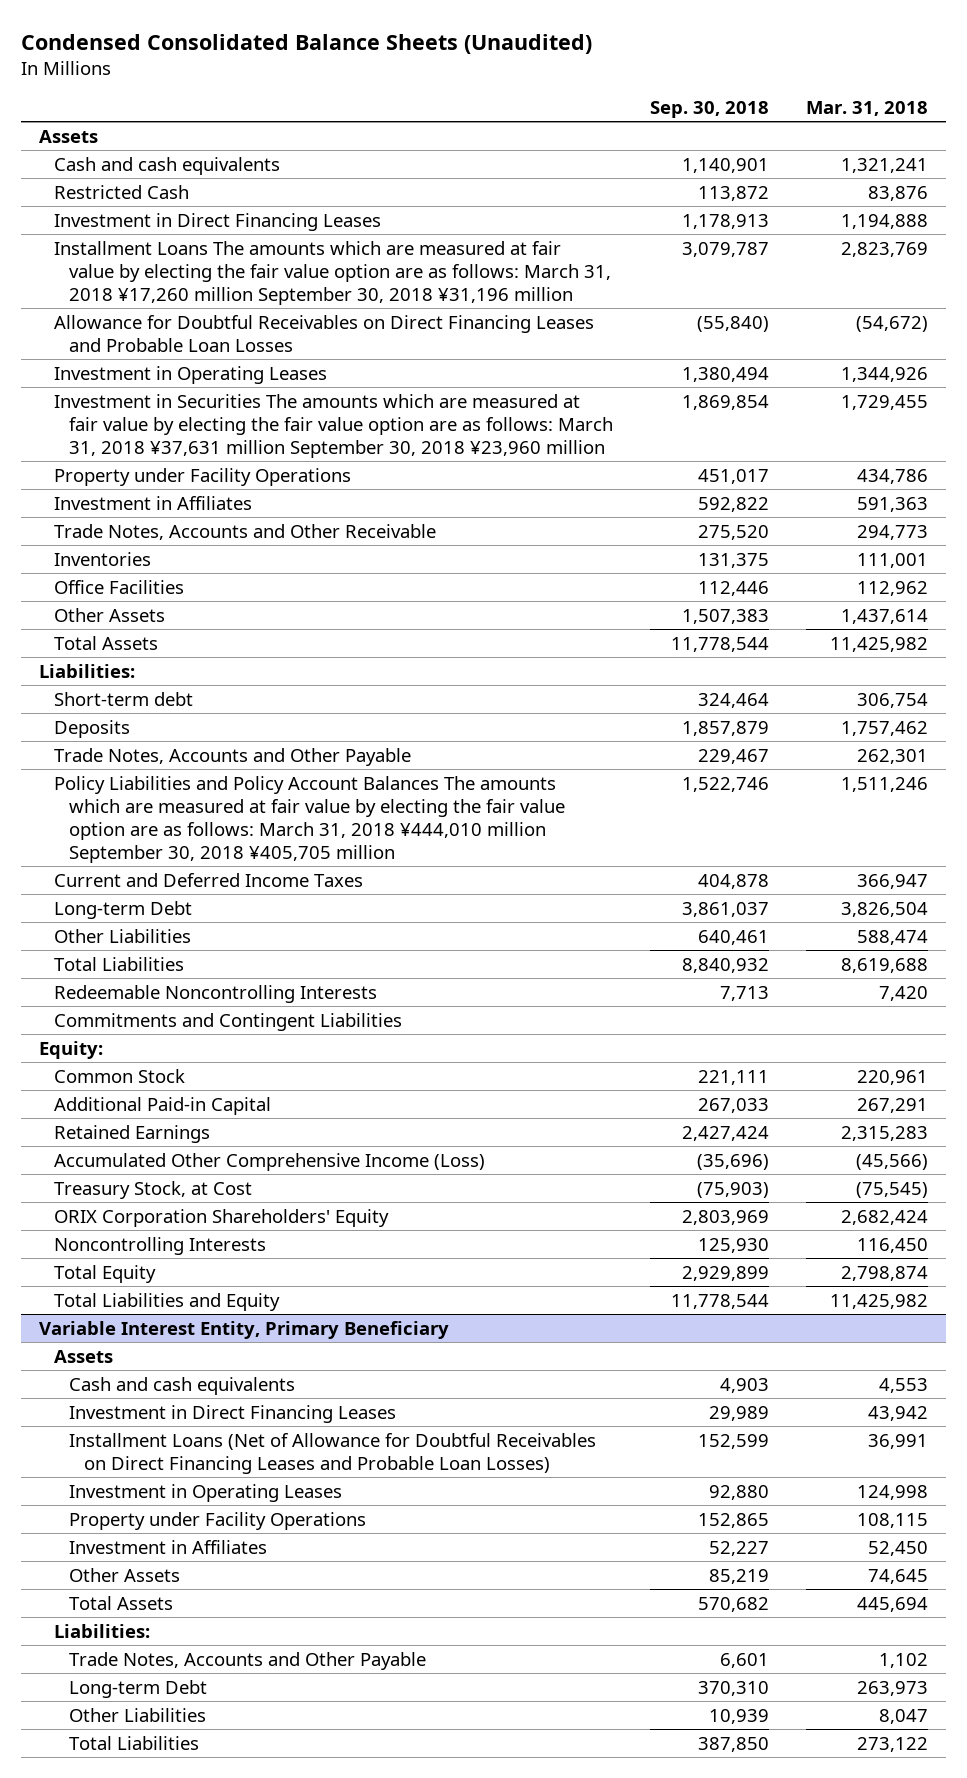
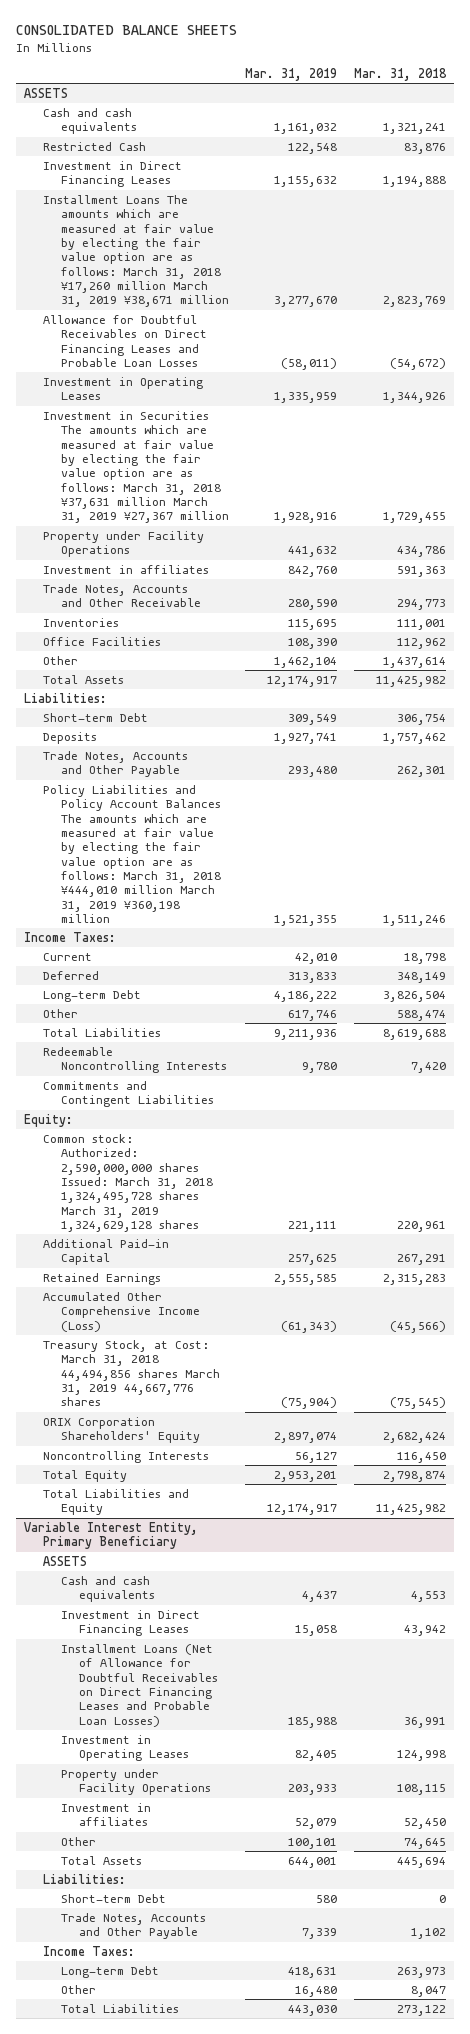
- Condensed Consolidated Balance Sheets (Unaudited)
+ CONSOLIDATED BALANCE SHEETS
- | Sep. 30, 2018 | Mar. 31, 2018
+ | Mar. 31, 2019 | Mar. 31, 2018
- Assets
+ ASSETS
- Installment Loans The amounts which are measured at fair value by electing the fair value option are as follows: March 31, 2018 ¥17,260 million September 30, 2018 ¥31,196 million | 3,079,787 | 2,823,769
+ Installment Loans The amounts which are measured at fair value by electing the fair value option are as follows: March 31, 2018 ¥17,260 million March 31, 2019 ¥38,671 million | 3,277,670 | 2,823,769
- Investment in Securities The amounts which are measured at fair value by electing the fair value option are as follows: March 31, 2018 ¥37,631 million September 30, 2018 ¥23,960 million | 1,869,854 | 1,729,455
+ Investment in Securities The amounts which are measured at fair value by electing the fair value option are as follows: March 31, 2018 ¥37,631 million March 31, 2019 ¥27,367 million | 1,928,916 | 1,729,455
- Investment in Affiliates | 592,822 | 591,363
+ Investment in affiliates | 842,760 | 591,363
- Other Assets | 1,507,383 | 1,437,614
+ Other | 1,462,104 | 1,437,614
- Short-term debt | 324,464 | 306,754
+ Short-term Debt | 309,549 | 306,754
- Policy Liabilities and Policy Account Balances The amounts which are measured at fair value by electing the fair value option are as follows: March 31, 2018 ¥444,010 million September 30, 2018 ¥405,705 million | 1,522,746 | 1,511,246
- Current and Deferred Income Taxes | 404,878 | 366,947
+ Policy Liabilities and Policy Account Balances The amounts which are measured at fair value by electing the fair value option are as follows: March 31, 2018 ¥444,010 million March 31, 2019 ¥360,198 million | 1,521,355 | 1,511,246
+ Income Taxes:
+ Current | 42,010 | 18,798
+ Deferred | 313,833 | 348,149
- Other Liabilities | 640,461 | 588,474
+ Other | 617,746 | 588,474
- Common Stock | 221,111 | 220,961
+ Common stock: Authorized: 2,590,000,000 shares Issued: March 31, 2018 1,324,495,728 shares March 31, 2019 1,324,629,128 shares | 221,111 | 220,961
- Treasury Stock, at Cost | (75,903) | (75,545)
+ Treasury Stock, at Cost: March 31, 2018 44,494,856 shares March 31, 2019 44,667,776 shares | (75,904) | (75,545)
@ Variable Interest Entity, Primary Beneficiary
- Assets
+ ASSETS
- Investment in Affiliates | 52,227 | 52,450
- Other Assets | 85,219 | 74,645
+ Investment in affiliates | 52,079 | 52,450
+ Other | 100,101 | 74,645
+ Short-term Debt | 580 | 0
+ Income Taxes:
- Other Liabilities | 10,939 | 8,047
+ Other | 16,480 | 8,047

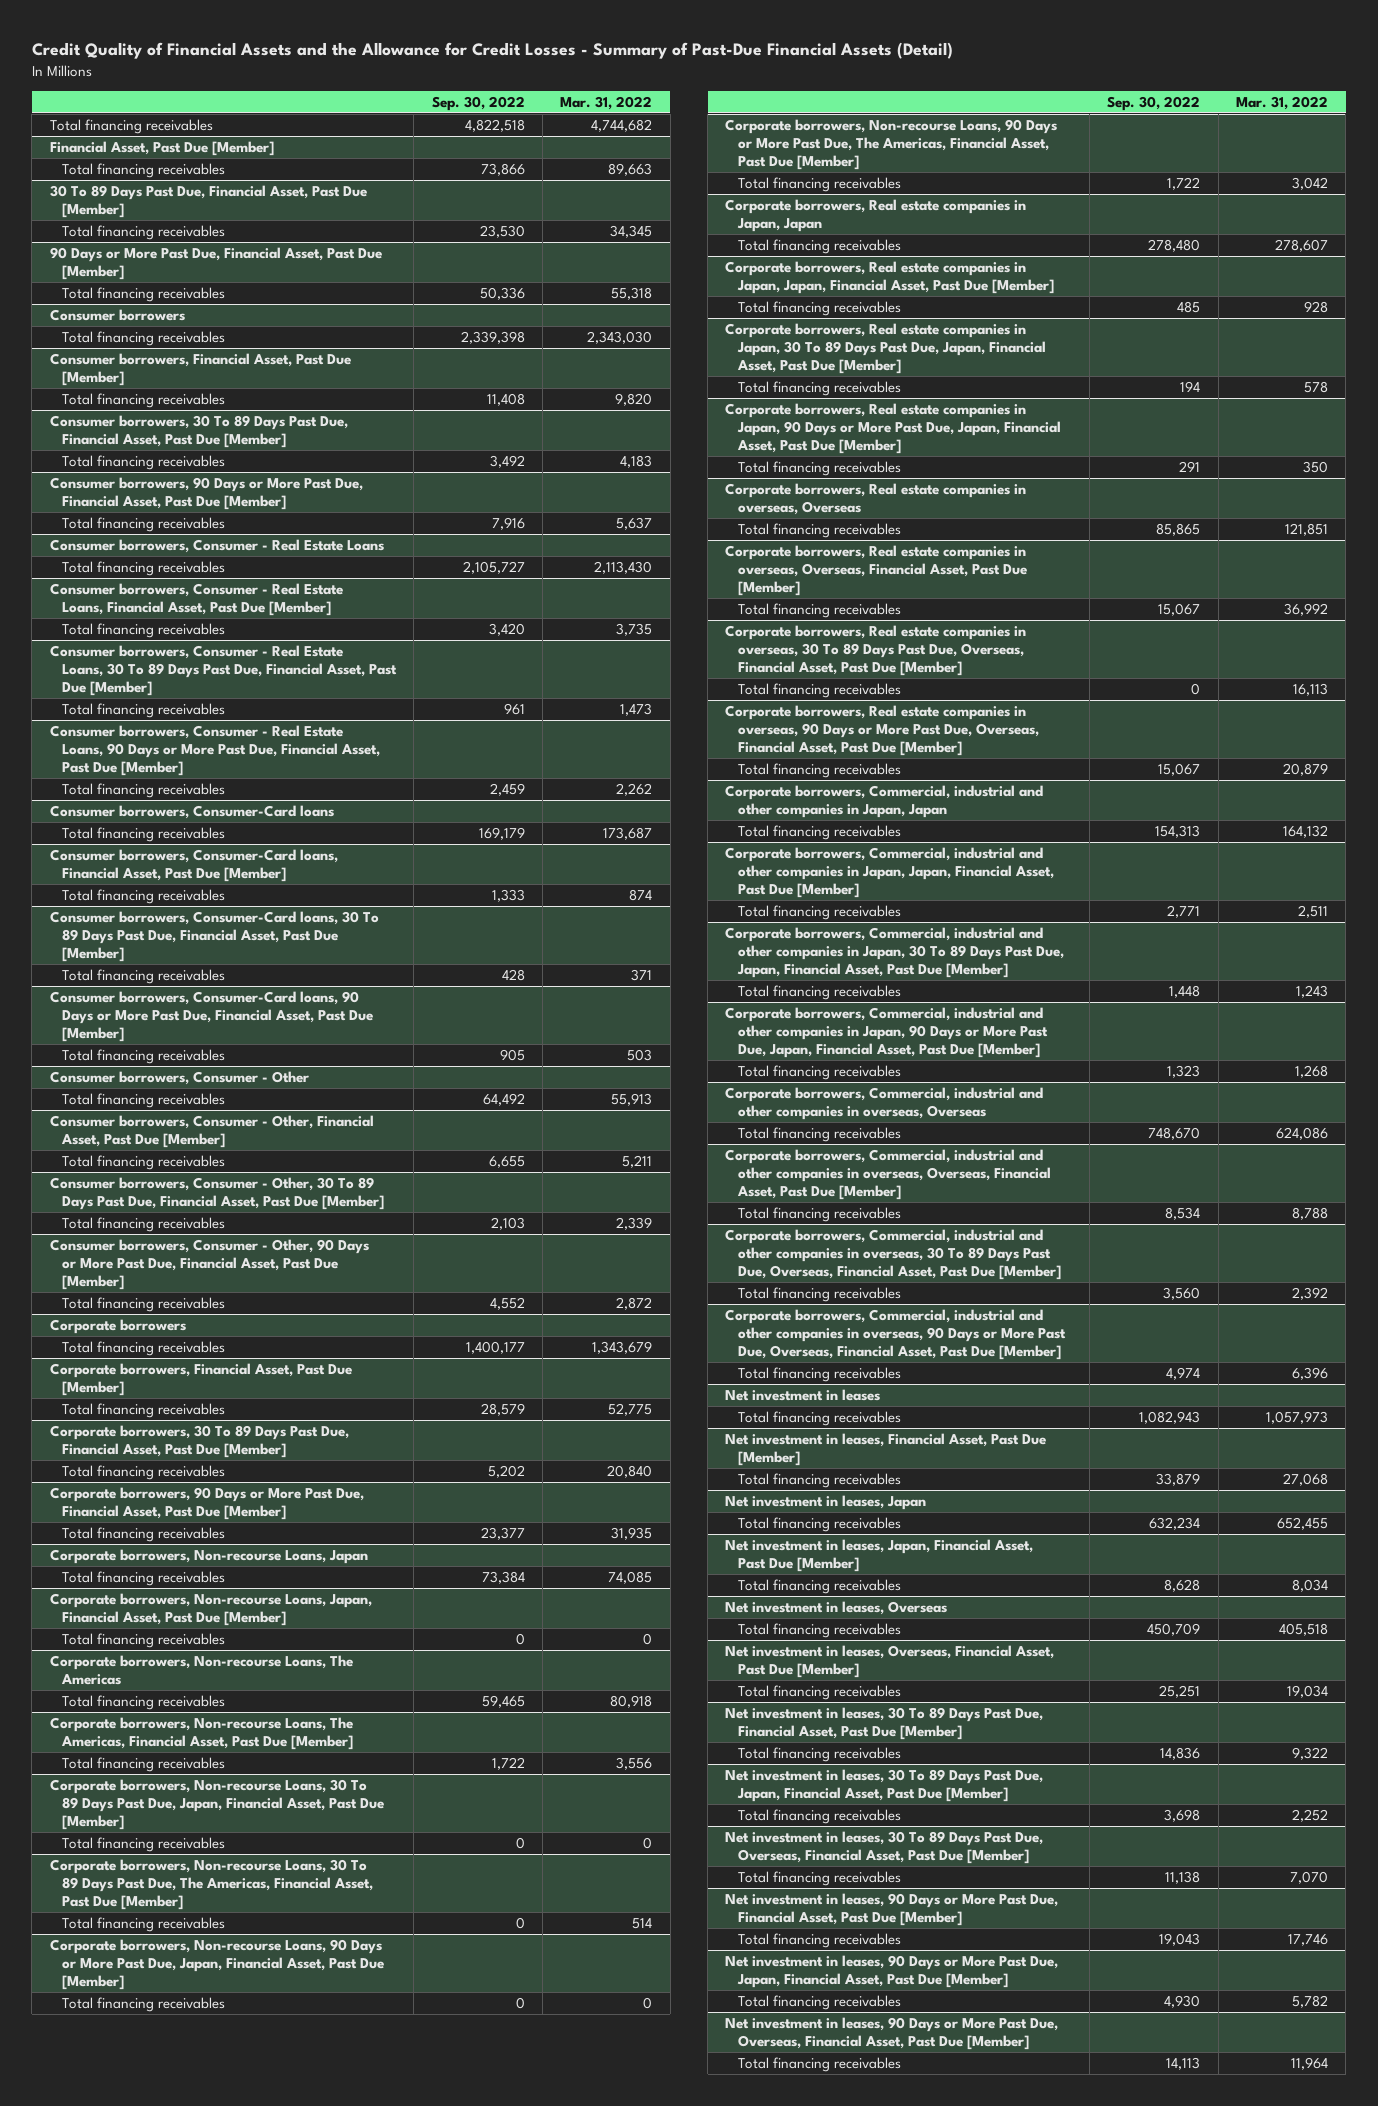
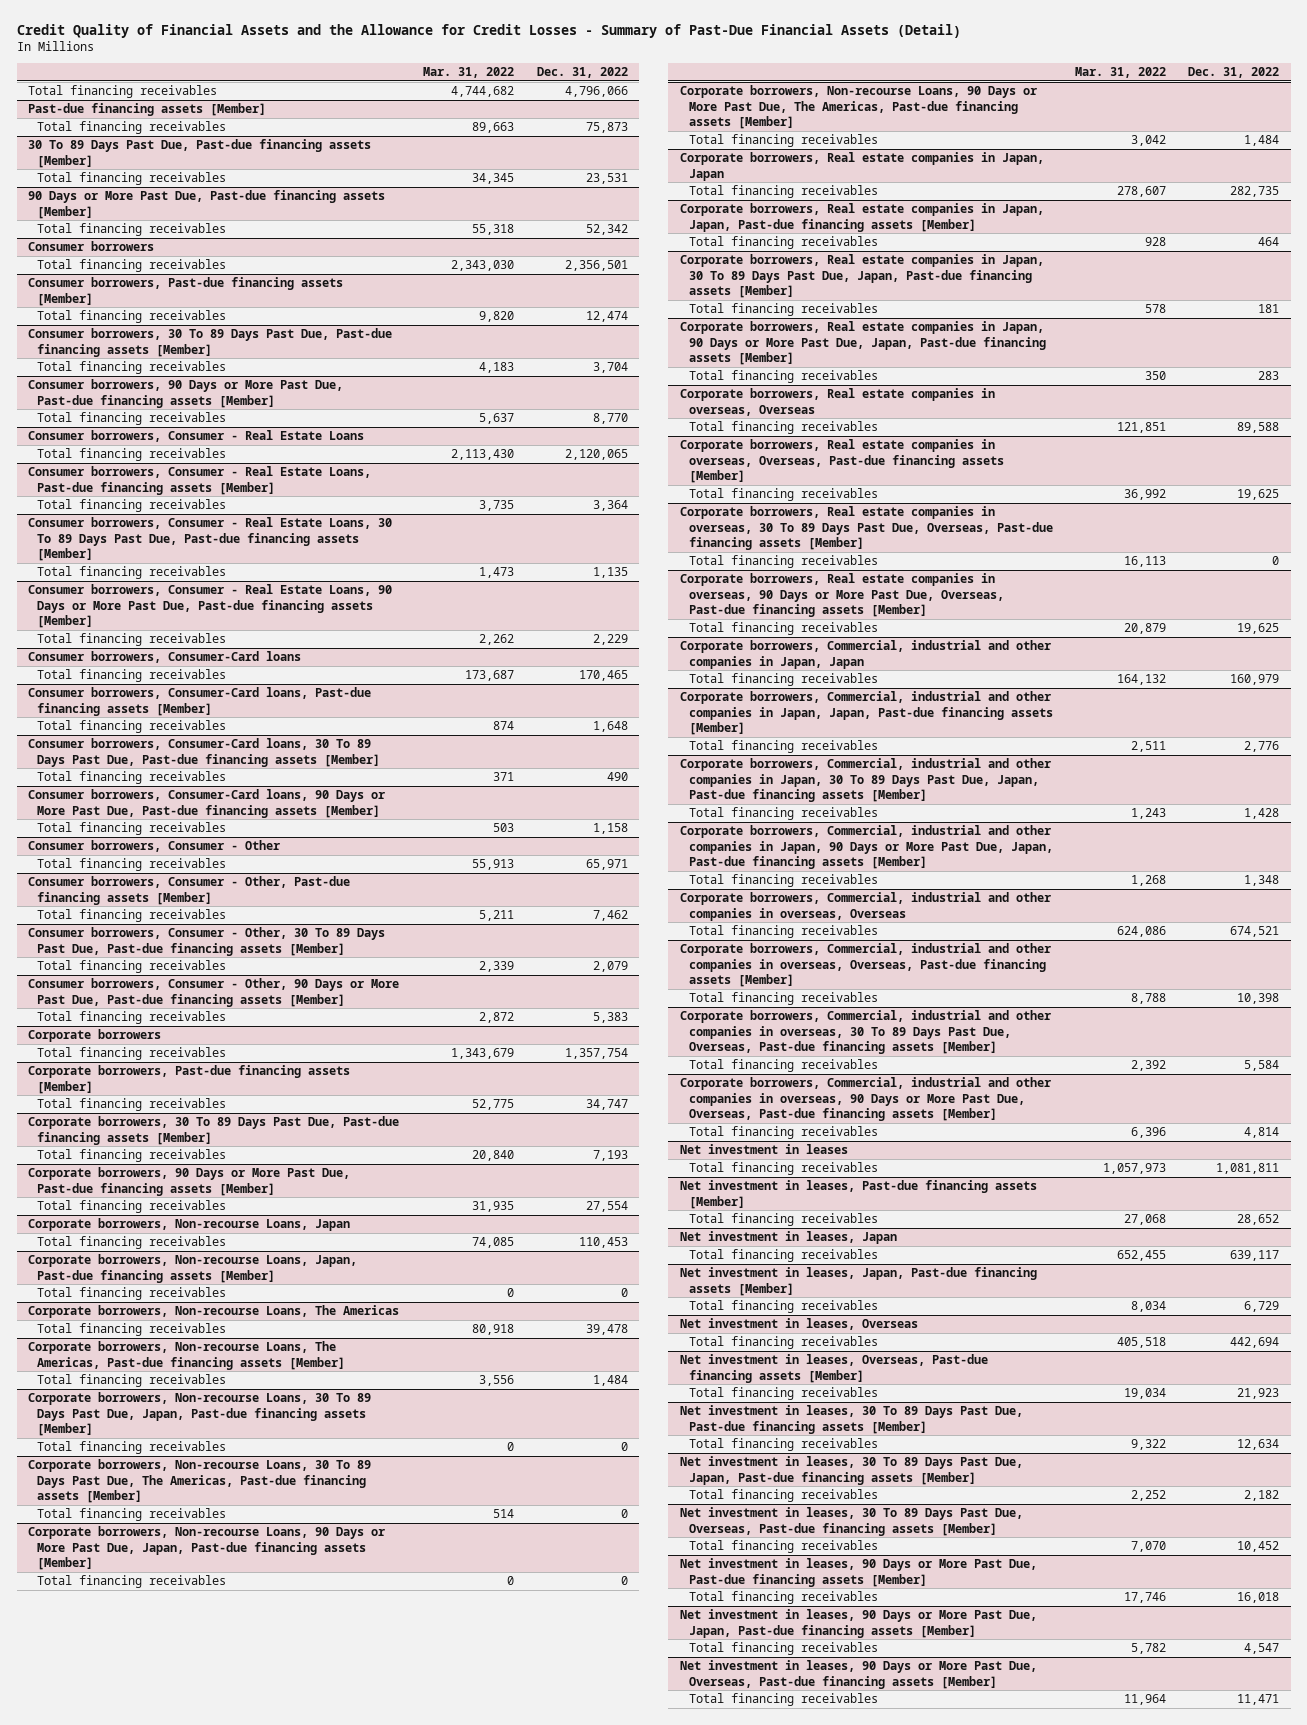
- | Sep. 30, 2022 | Mar. 31, 2022
+ | Mar. 31, 2022 | Dec. 31, 2022
- Financial Asset, Past Due [Member]
+ Past-due financing assets [Member]
- 30 To 89 Days Past Due, Financial Asset, Past Due [Member]
+ 30 To 89 Days Past Due, Past-due financing assets [Member]
- 90 Days or More Past Due, Financial Asset, Past Due [Member]
+ 90 Days or More Past Due, Past-due financing assets [Member]
- Consumer borrowers, Financial Asset, Past Due [Member]
+ Consumer borrowers, Past-due financing assets [Member]
- Consumer borrowers, 30 To 89 Days Past Due, Financial Asset, Past Due [Member]
+ Consumer borrowers, 30 To 89 Days Past Due, Past-due financing assets [Member]
- Consumer borrowers, 90 Days or More Past Due, Financial Asset, Past Due [Member]
+ Consumer borrowers, 90 Days or More Past Due, Past-due financing assets [Member]
- Consumer borrowers, Consumer - Real Estate Loans, Financial Asset, Past Due [Member]
+ Consumer borrowers, Consumer - Real Estate Loans, Past-due financing assets [Member]
- Consumer borrowers, Consumer - Real Estate Loans, 30 To 89 Days Past Due, Financial Asset, Past Due [Member]
+ Consumer borrowers, Consumer - Real Estate Loans, 30 To 89 Days Past Due, Past-due financing assets [Member]
- Consumer borrowers, Consumer - Real Estate Loans, 90 Days or More Past Due, Financial Asset, Past Due [Member]
+ Consumer borrowers, Consumer - Real Estate Loans, 90 Days or More Past Due, Past-due financing assets [Member]
- Consumer borrowers, Consumer-Card loans, Financial Asset, Past Due [Member]
+ Consumer borrowers, Consumer-Card loans, Past-due financing assets [Member]
- Consumer borrowers, Consumer-Card loans, 30 To 89 Days Past Due, Financial Asset, Past Due [Member]
+ Consumer borrowers, Consumer-Card loans, 30 To 89 Days Past Due, Past-due financing assets [Member]
- Consumer borrowers, Consumer-Card loans, 90 Days or More Past Due, Financial Asset, Past Due [Member]
+ Consumer borrowers, Consumer-Card loans, 90 Days or More Past Due, Past-due financing assets [Member]
- Consumer borrowers, Consumer - Other, Financial Asset, Past Due [Member]
+ Consumer borrowers, Consumer - Other, Past-due financing assets [Member]
- Consumer borrowers, Consumer - Other, 30 To 89 Days Past Due, Financial Asset, Past Due [Member]
+ Consumer borrowers, Consumer - Other, 30 To 89 Days Past Due, Past-due financing assets [Member]
- Consumer borrowers, Consumer - Other, 90 Days or More Past Due, Financial Asset, Past Due [Member]
+ Consumer borrowers, Consumer - Other, 90 Days or More Past Due, Past-due financing assets [Member]
- Corporate borrowers, Financial Asset, Past Due [Member]
+ Corporate borrowers, Past-due financing assets [Member]
- Corporate borrowers, 30 To 89 Days Past Due, Financial Asset, Past Due [Member]
+ Corporate borrowers, 30 To 89 Days Past Due, Past-due financing assets [Member]
- Corporate borrowers, 90 Days or More Past Due, Financial Asset, Past Due [Member]
+ Corporate borrowers, 90 Days or More Past Due, Past-due financing assets [Member]
- Corporate borrowers, Non-recourse Loans, Japan, Financial Asset, Past Due [Member]
+ Corporate borrowers, Non-recourse Loans, Japan, Past-due financing assets [Member]
- Corporate borrowers, Non-recourse Loans, The Americas, Financial Asset, Past Due [Member]
+ Corporate borrowers, Non-recourse Loans, The Americas, Past-due financing assets [Member]
- Corporate borrowers, Non-recourse Loans, 30 To 89 Days Past Due, Japan, Financial Asset, Past Due [Member]
+ Corporate borrowers, Non-recourse Loans, 30 To 89 Days Past Due, Japan, Past-due financing assets [Member]
- Corporate borrowers, Non-recourse Loans, 30 To 89 Days Past Due, The Americas, Financial Asset, Past Due [Member]
+ Corporate borrowers, Non-recourse Loans, 30 To 89 Days Past Due, The Americas, Past-due financing assets [Member]
- Corporate borrowers, Non-recourse Loans, 90 Days or More Past Due, Japan, Financial Asset, Past Due [Member]
+ Corporate borrowers, Non-recourse Loans, 90 Days or More Past Due, Japan, Past-due financing assets [Member]
- Corporate borrowers, Non-recourse Loans, 90 Days or More Past Due, The Americas, Financial Asset, Past Due [Member]
+ Corporate borrowers, Non-recourse Loans, 90 Days or More Past Due, The Americas, Past-due financing assets [Member]
- Corporate borrowers, Real estate companies in Japan, Japan, Financial Asset, Past Due [Member]
+ Corporate borrowers, Real estate companies in Japan, Japan, Past-due financing assets [Member]
- Corporate borrowers, Real estate companies in Japan, 30 To 89 Days Past Due, Japan, Financial Asset, Past Due [Member]
+ Corporate borrowers, Real estate companies in Japan, 30 To 89 Days Past Due, Japan, Past-due financing assets [Member]
- Corporate borrowers, Real estate companies in Japan, 90 Days or More Past Due, Japan, Financial Asset, Past Due [Member]
+ Corporate borrowers, Real estate companies in Japan, 90 Days or More Past Due, Japan, Past-due financing assets [Member]
- Corporate borrowers, Real estate companies in overseas, Overseas, Financial Asset, Past Due [Member]
+ Corporate borrowers, Real estate companies in overseas, Overseas, Past-due financing assets [Member]
- Corporate borrowers, Real estate companies in overseas, 30 To 89 Days Past Due, Overseas, Financial Asset, Past Due [Member]
+ Corporate borrowers, Real estate companies in overseas, 30 To 89 Days Past Due, Overseas, Past-due financing assets [Member]
- Corporate borrowers, Real estate companies in overseas, 90 Days or More Past Due, Overseas, Financial Asset, Past Due [Member]
+ Corporate borrowers, Real estate companies in overseas, 90 Days or More Past Due, Overseas, Past-due financing assets [Member]
- Corporate borrowers, Commercial, industrial and other companies in Japan, Japan, Financial Asset, Past Due [Member]
+ Corporate borrowers, Commercial, industrial and other companies in Japan, Japan, Past-due financing assets [Member]
- Corporate borrowers, Commercial, industrial and other companies in Japan, 30 To 89 Days Past Due, Japan, Financial Asset, Past Due [Member]
+ Corporate borrowers, Commercial, industrial and other companies in Japan, 30 To 89 Days Past Due, Japan, Past-due financing assets [Member]
- Corporate borrowers, Commercial, industrial and other companies in Japan, 90 Days or More Past Due, Japan, Financial Asset, Past Due [Member]
+ Corporate borrowers, Commercial, industrial and other companies in Japan, 90 Days or More Past Due, Japan, Past-due financing assets [Member]
- Corporate borrowers, Commercial, industrial and other companies in overseas, Overseas, Financial Asset, Past Due [Member]
+ Corporate borrowers, Commercial, industrial and other companies in overseas, Overseas, Past-due financing assets [Member]
- Corporate borrowers, Commercial, industrial and other companies in overseas, 30 To 89 Days Past Due, Overseas, Financial Asset, Past Due [Member]
+ Corporate borrowers, Commercial, industrial and other companies in overseas, 30 To 89 Days Past Due, Overseas, Past-due financing assets [Member]
- Corporate borrowers, Commercial, industrial and other companies in overseas, 90 Days or More Past Due, Overseas, Financial Asset, Past Due [Member]
+ Corporate borrowers, Commercial, industrial and other companies in overseas, 90 Days or More Past Due, Overseas, Past-due financing assets [Member]
- Net investment in leases, Financial Asset, Past Due [Member]
+ Net investment in leases, Past-due financing assets [Member]
- Net investment in leases, Japan, Financial Asset, Past Due [Member]
+ Net investment in leases, Japan, Past-due financing assets [Member]
- Net investment in leases, Overseas, Financial Asset, Past Due [Member]
+ Net investment in leases, Overseas, Past-due financing assets [Member]
- Net investment in leases, 30 To 89 Days Past Due, Financial Asset, Past Due [Member]
+ Net investment in leases, 30 To 89 Days Past Due, Past-due financing assets [Member]
- Net investment in leases, 30 To 89 Days Past Due, Japan, Financial Asset, Past Due [Member]
+ Net investment in leases, 30 To 89 Days Past Due, Japan, Past-due financing assets [Member]
- Net investment in leases, 30 To 89 Days Past Due, Overseas, Financial Asset, Past Due [Member]
+ Net investment in leases, 30 To 89 Days Past Due, Overseas, Past-due financing assets [Member]
- Net investment in leases, 90 Days or More Past Due, Financial Asset, Past Due [Member]
+ Net investment in leases, 90 Days or More Past Due, Past-due financing assets [Member]
- Net investment in leases, 90 Days or More Past Due, Japan, Financial Asset, Past Due [Member]
+ Net investment in leases, 90 Days or More Past Due, Japan, Past-due financing assets [Member]
- Net investment in leases, 90 Days or More Past Due, Overseas, Financial Asset, Past Due [Member]
+ Net investment in leases, 90 Days or More Past Due, Overseas, Past-due financing assets [Member]

